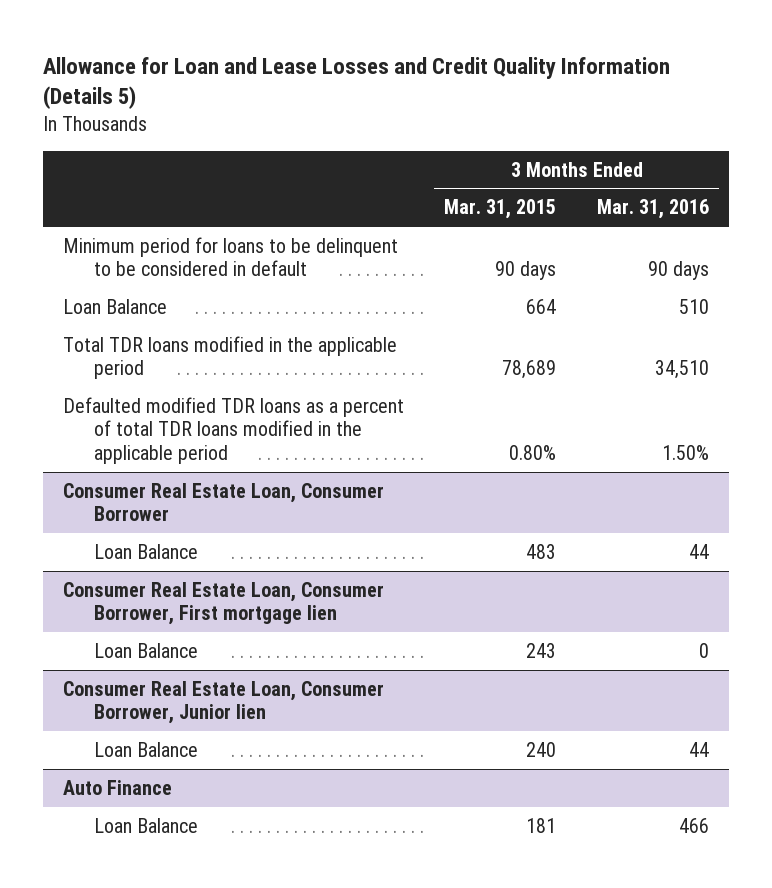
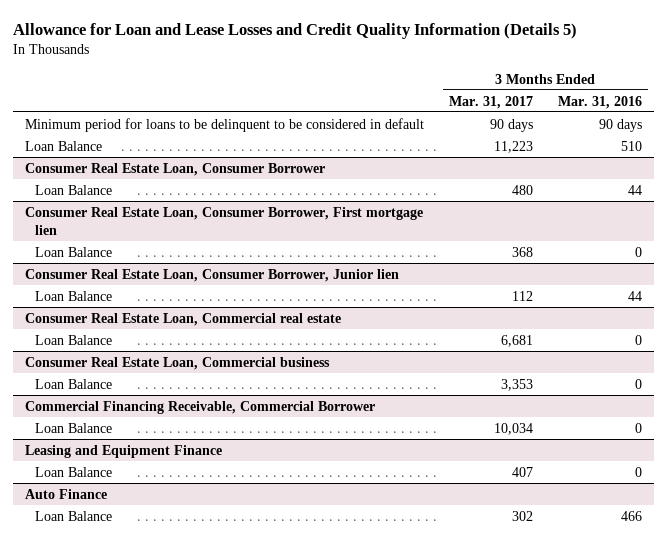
- | 3 Months Ended Mar. 31, 2015 | 3 Months Ended Mar. 31, 2016
+ | 3 Months Ended Mar. 31, 2017 | 3 Months Ended Mar. 31, 2016
- Total TDR loans modified in the applicable period | 78,689 | 34,510
- Defaulted modified TDR loans as a percent of total TDR loans modified in the applicable period | 0.80% | 1.50%
+ Consumer Real Estate Loan, Commercial real estate
+ Loan Balance | 6,681 | 0
+ Consumer Real Estate Loan, Commercial business
+ Loan Balance | 3,353 | 0
+ Commercial Financing Receivable, Commercial Borrower
+ Loan Balance | 10,034 | 0
+ Leasing and Equipment Finance
+ Loan Balance | 407 | 0

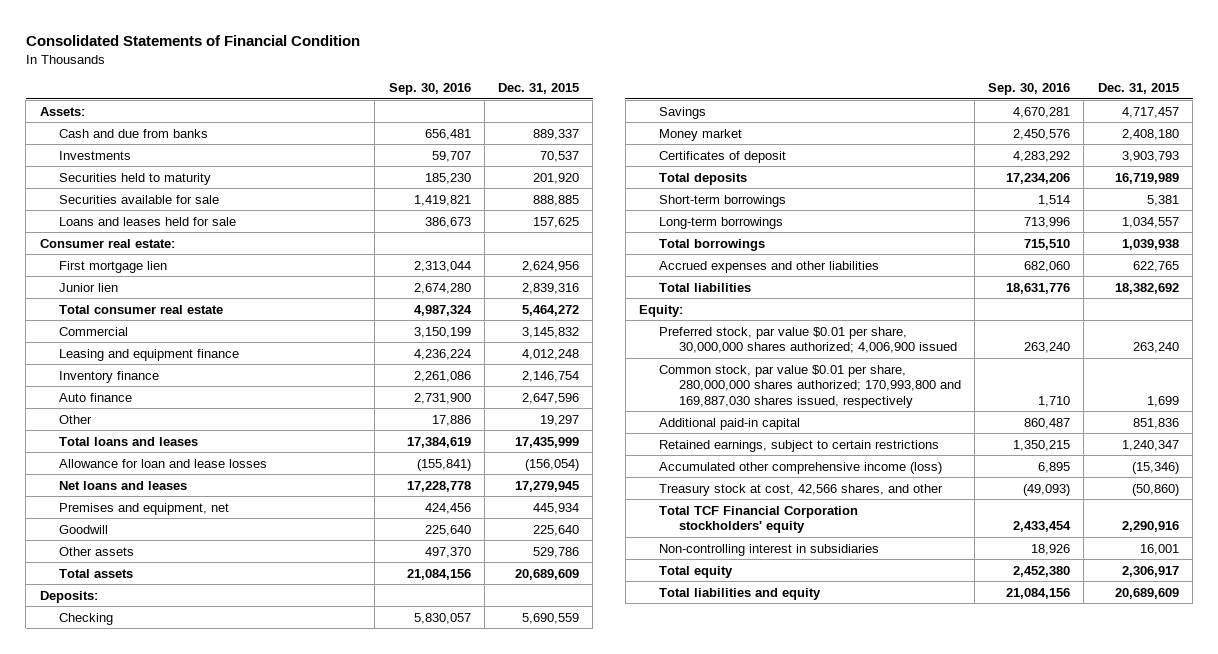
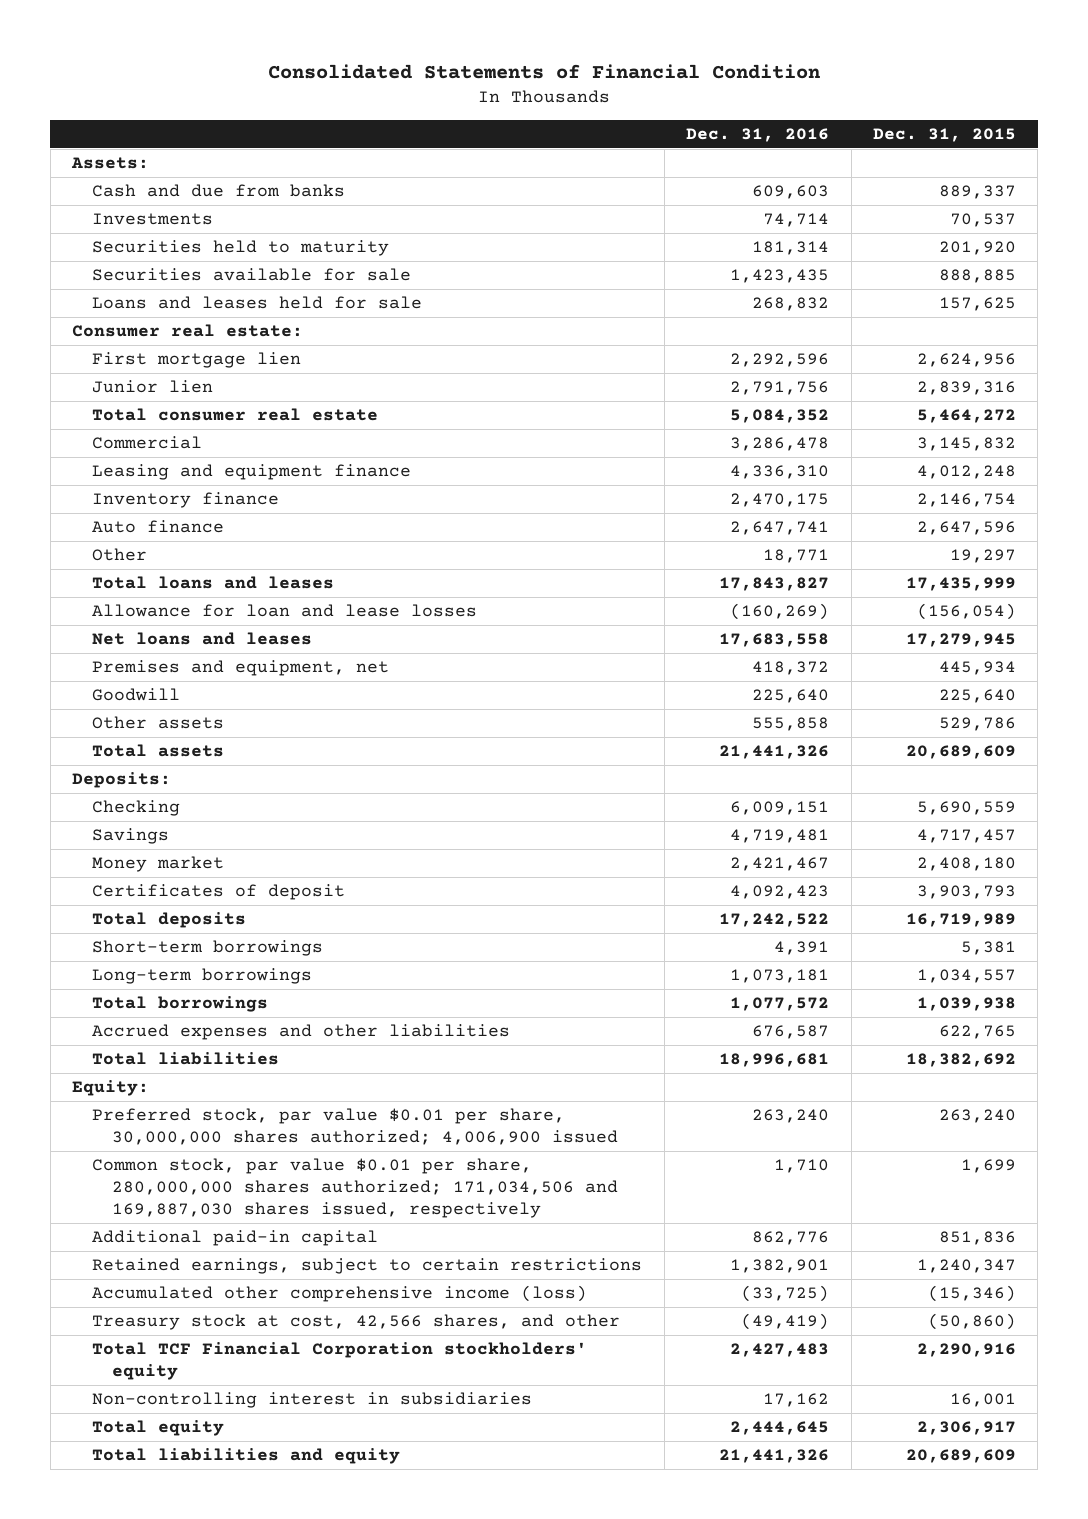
- | Sep. 30, 2016 | Dec. 31, 2015
+ | Dec. 31, 2016 | Dec. 31, 2015
- Common stock, par value $0.01 per share, 280,000,000 shares authorized; 170,993,800 and 169,887,030 shares issued, respectively | 1,710 | 1,699
+ Common stock, par value $0.01 per share, 280,000,000 shares authorized; 171,034,506 and 169,887,030 shares issued, respectively | 1,710 | 1,699

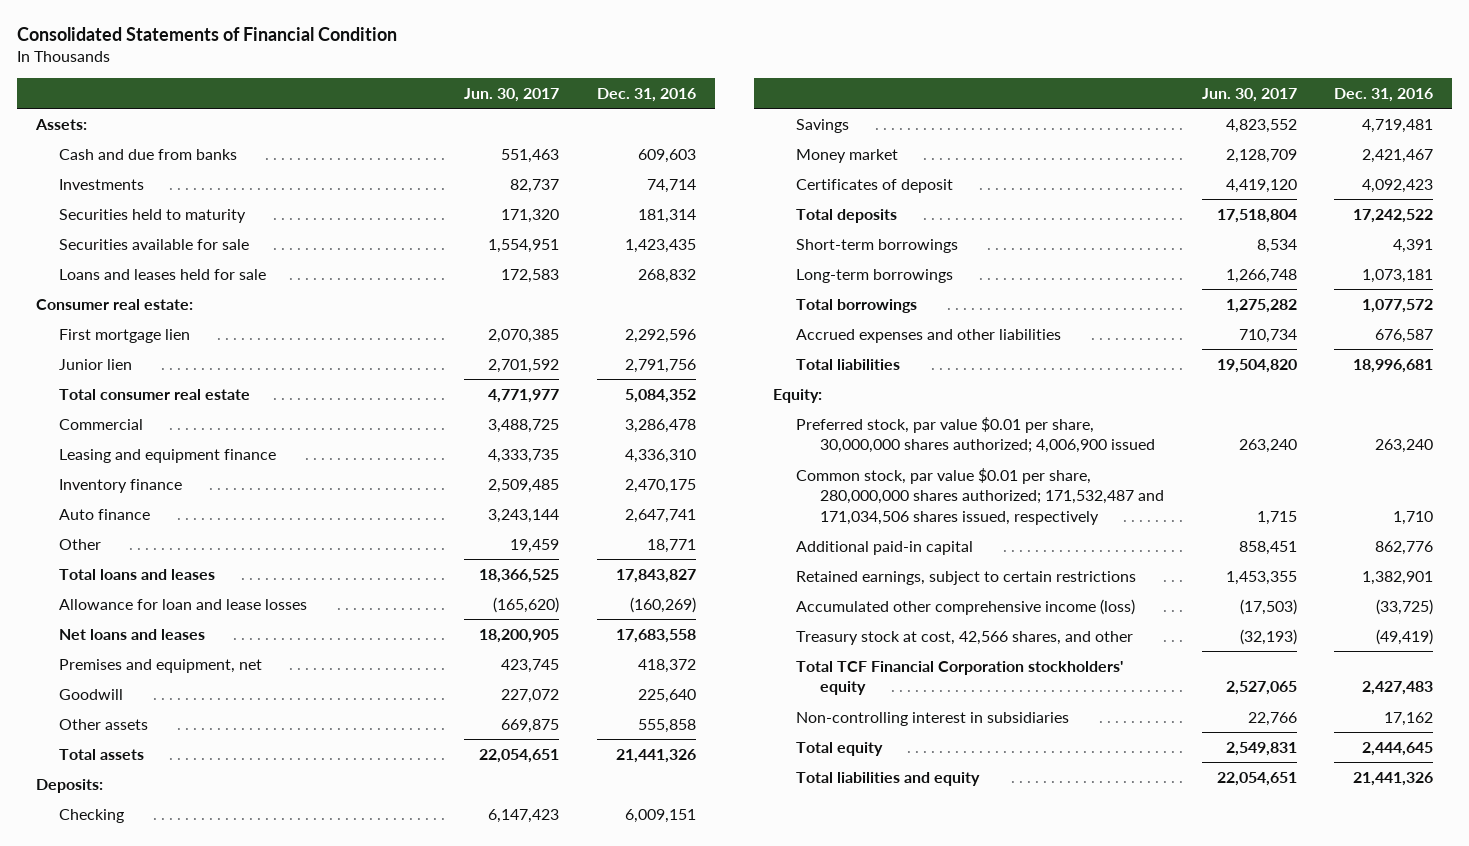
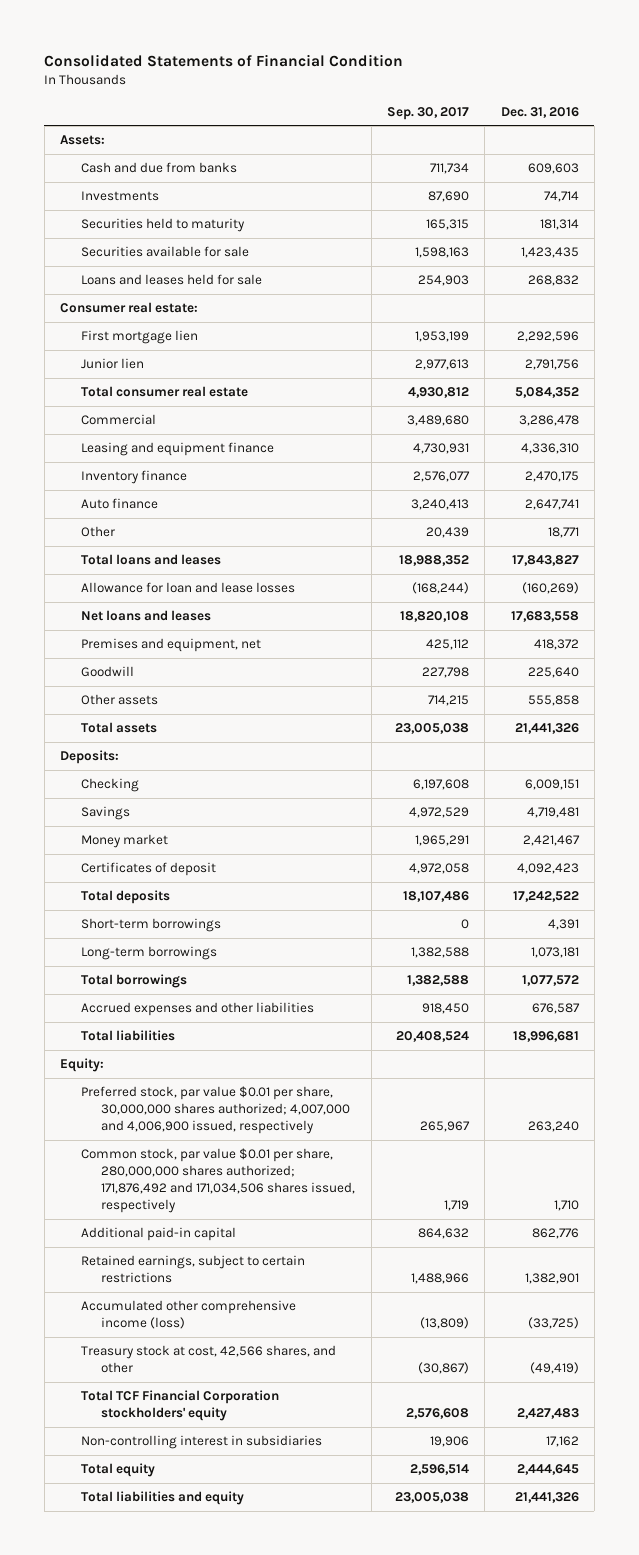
- | Jun. 30, 2017 | Dec. 31, 2016
+ | Sep. 30, 2017 | Dec. 31, 2016
- Preferred stock, par value $0.01 per share, 30,000,000 shares authorized; 4,006,900 issued | 263,240 | 263,240
- Common stock, par value $0.01 per share, 280,000,000 shares authorized; 171,532,487 and 171,034,506 shares issued, respectively | 1,715 | 1,710
+ Preferred stock, par value $0.01 per share, 30,000,000 shares authorized; 4,007,000 and 4,006,900 issued, respectively | 265,967 | 263,240
+ Common stock, par value $0.01 per share, 280,000,000 shares authorized; 171,876,492 and 171,034,506 shares issued, respectively | 1,719 | 1,710

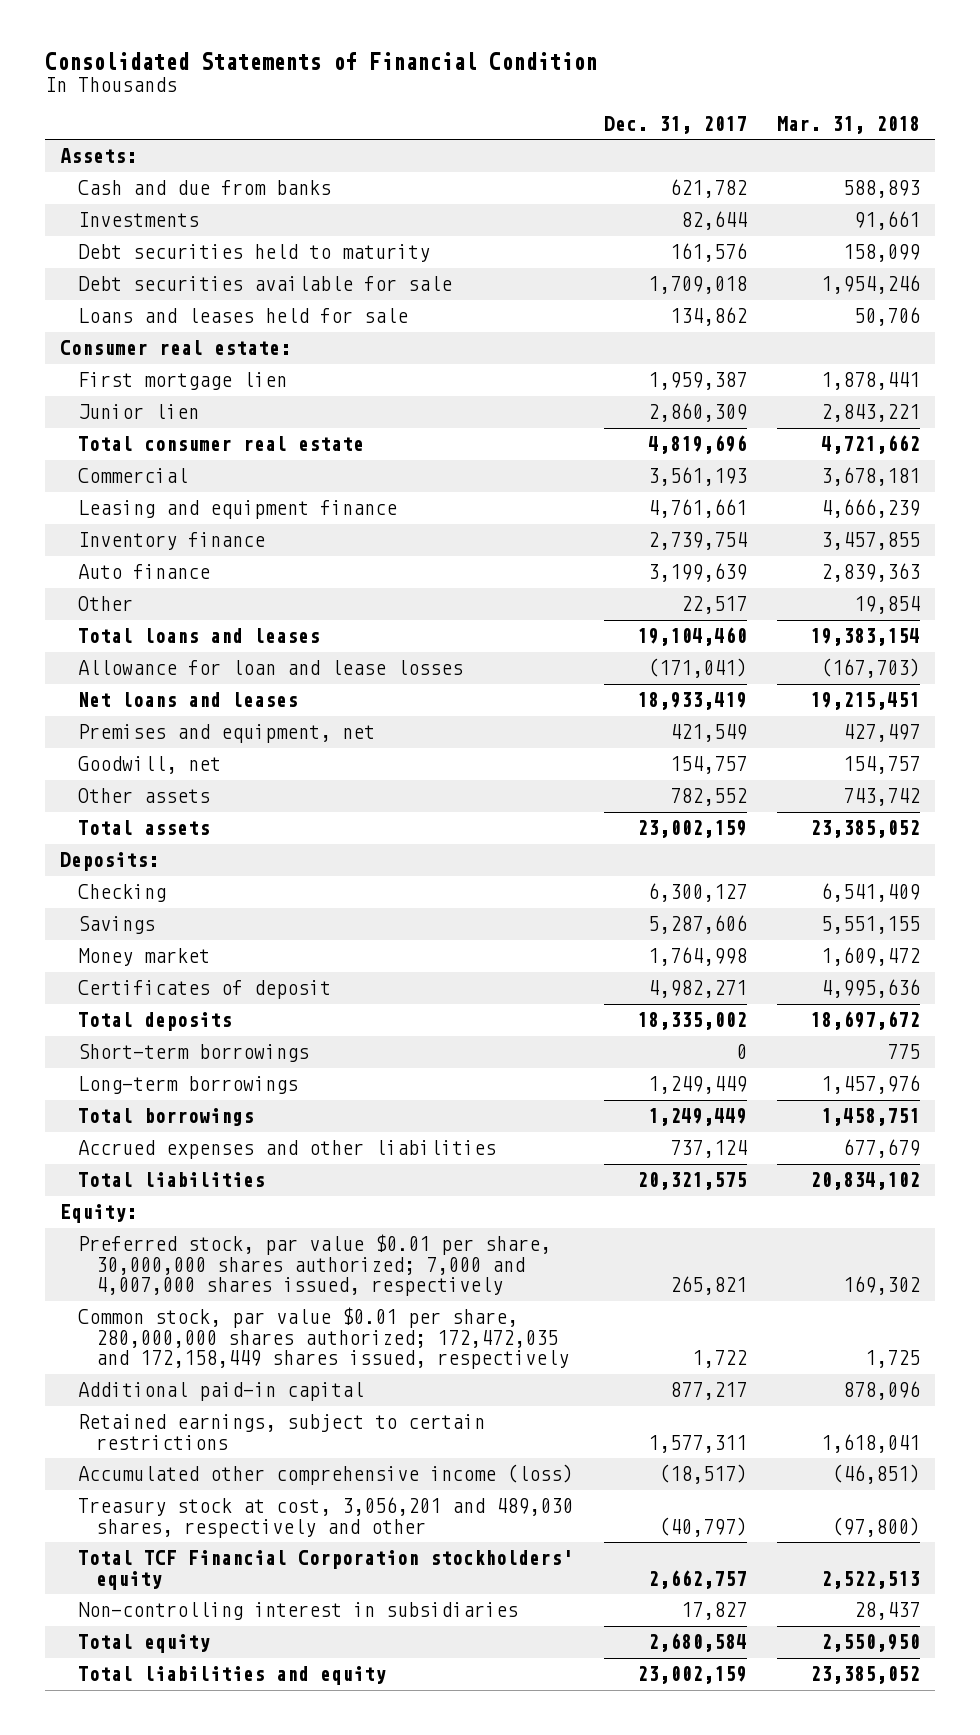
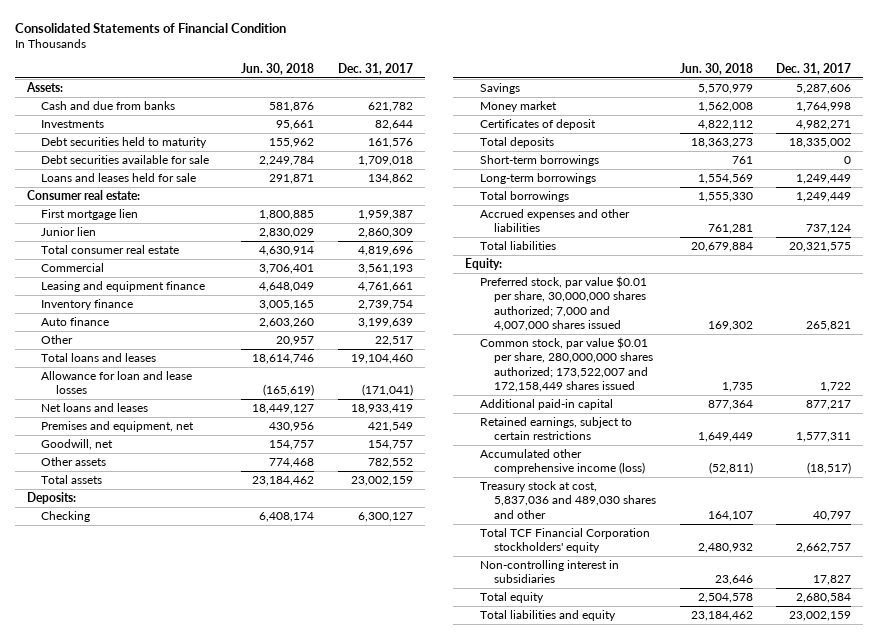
- | Dec. 31, 2017 | Mar. 31, 2018
+ | Jun. 30, 2018 | Dec. 31, 2017
- Preferred stock, par value $0.01 per share, 30,000,000 shares authorized; 7,000 and 4,007,000 shares issued, respectively | 265,821 | 169,302
- Common stock, par value $0.01 per share, 280,000,000 shares authorized; 172,472,035 and 172,158,449 shares issued, respectively | 1,722 | 1,725
+ Preferred stock, par value $0.01 per share, 30,000,000 shares authorized; 7,000 and 4,007,000 shares issued | 169,302 | 265,821
+ Common stock, par value $0.01 per share, 280,000,000 shares authorized; 173,522,007 and 172,158,449 shares issued | 1,735 | 1,722
- Treasury stock at cost, 3,056,201 and 489,030 shares, respectively and other | (40,797) | (97,800)
+ Treasury stock at cost, 5,837,036 and 489,030 shares and other | 164,107 | 40,797

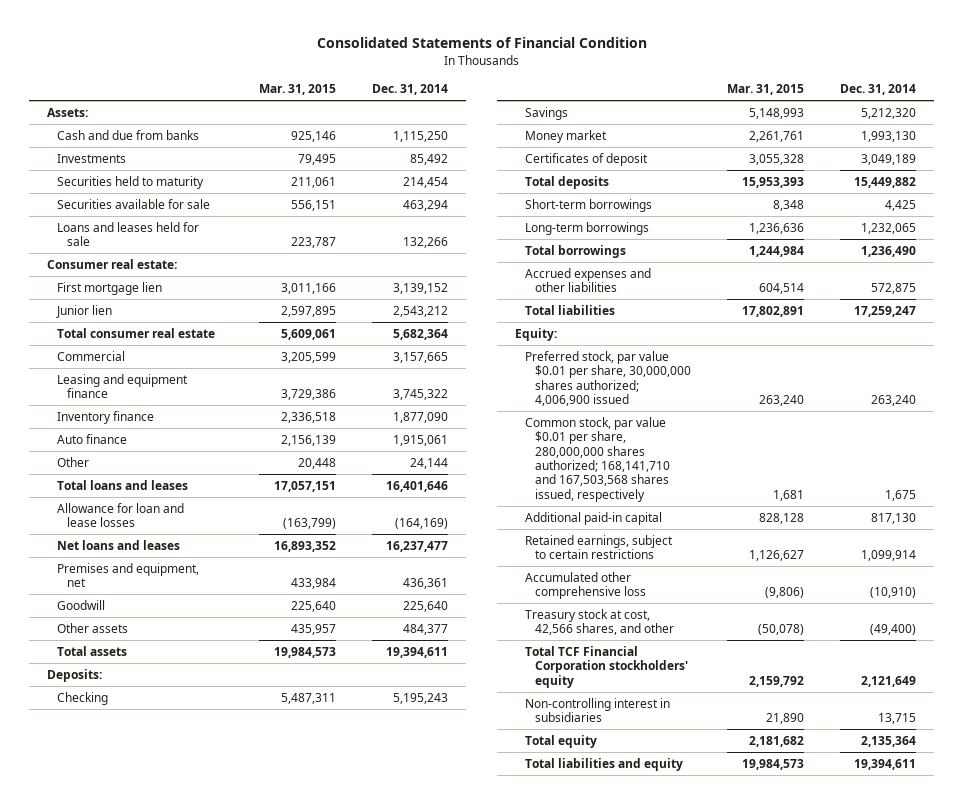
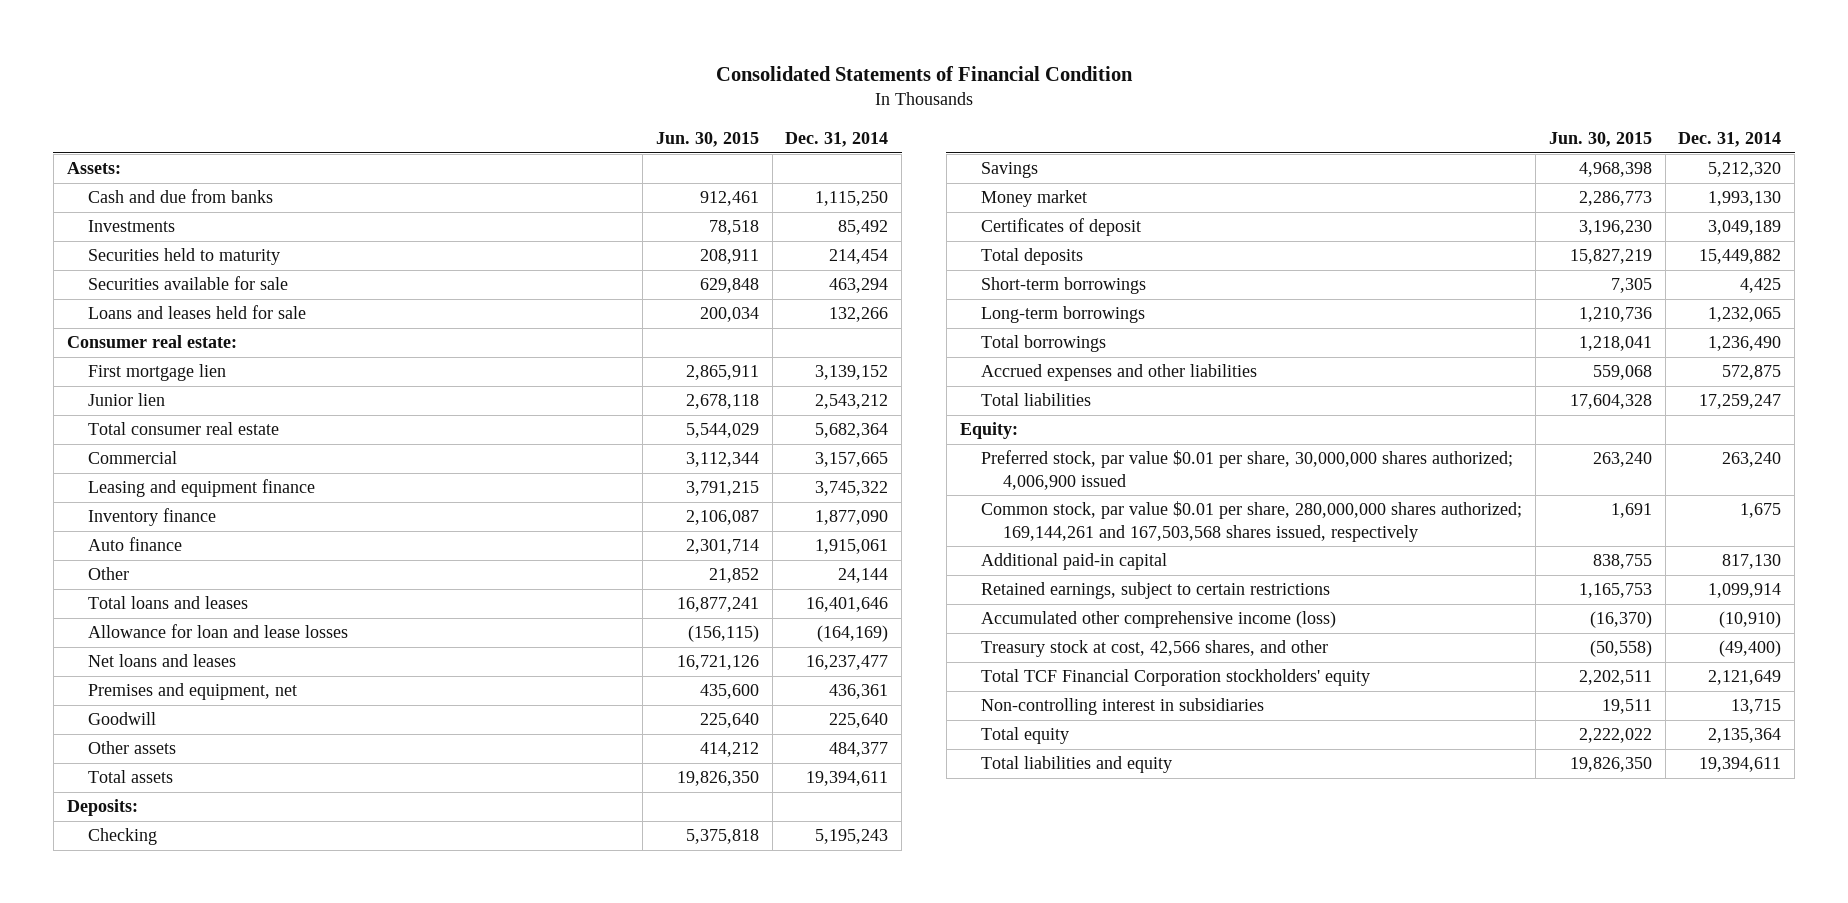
- | Mar. 31, 2015 | Dec. 31, 2014
+ | Jun. 30, 2015 | Dec. 31, 2014
- Common stock, par value $0.01 per share, 280,000,000 shares authorized; 168,141,710 and 167,503,568 shares issued, respectively | 1,681 | 1,675
+ Common stock, par value $0.01 per share, 280,000,000 shares authorized; 169,144,261 and 167,503,568 shares issued, respectively | 1,691 | 1,675
- Accumulated other comprehensive loss | (9,806) | (10,910)
+ Accumulated other comprehensive income (loss) | (16,370) | (10,910)

